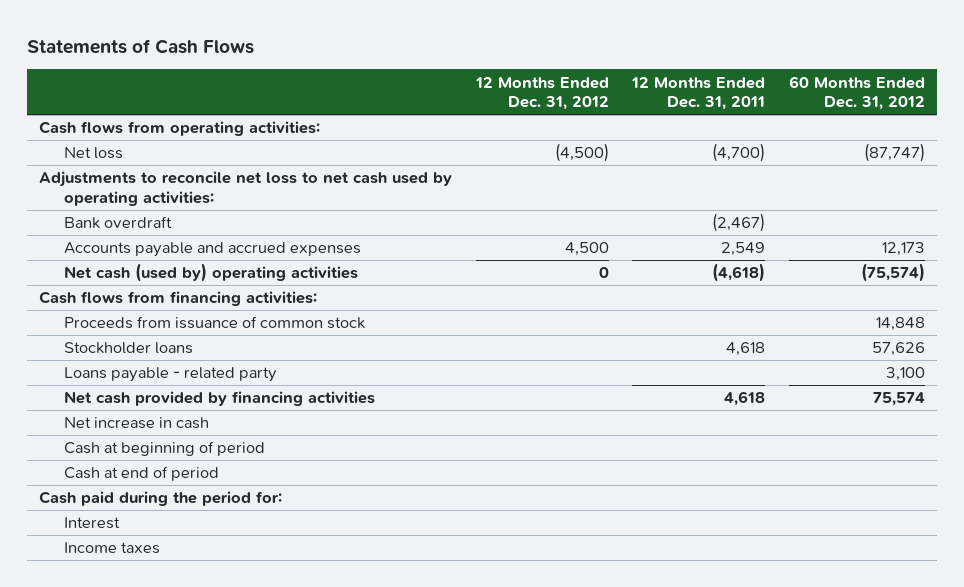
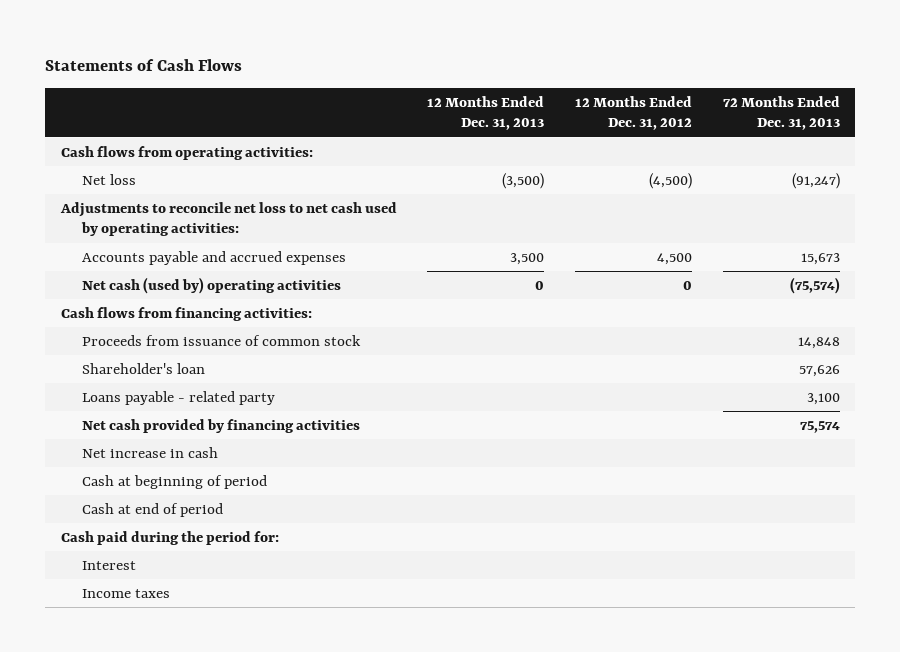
- | 12 Months Ended Dec. 31, 2012 | 12 Months Ended Dec. 31, 2011 | 60 Months Ended Dec. 31, 2012
+ | 12 Months Ended Dec. 31, 2013 | 12 Months Ended Dec. 31, 2012 | 72 Months Ended Dec. 31, 2013
- Bank overdraft | | (2,467) |
- Stockholder loans | | 4,618 | 57,626
+ Shareholder's loan | | | 57,626

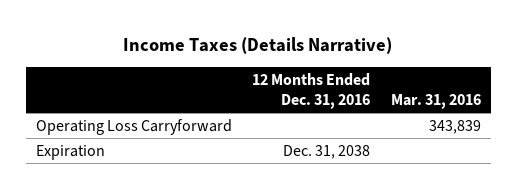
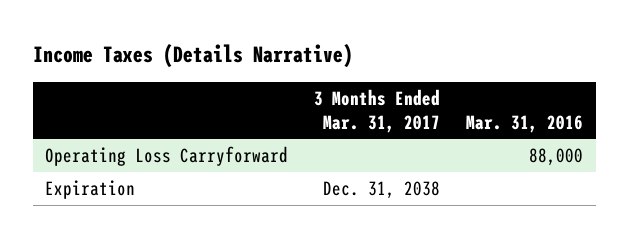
- | 12 Months Ended Dec. 31, 2016 | Mar. 31, 2016
+ | 3 Months Ended Mar. 31, 2017 | Mar. 31, 2016
- Operating Loss Carryforward | | 343,839
+ Operating Loss Carryforward | | 88,000

